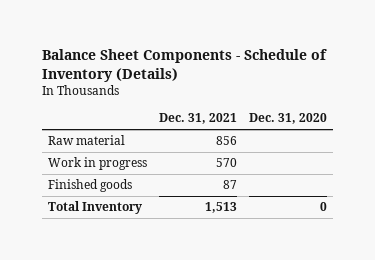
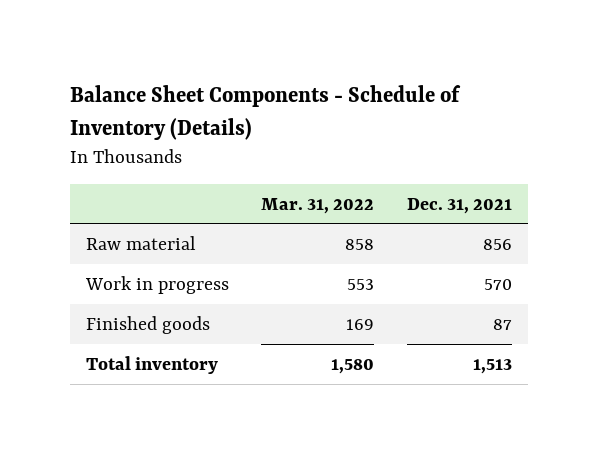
- | Dec. 31, 2021 | Dec. 31, 2020
+ | Mar. 31, 2022 | Dec. 31, 2021
- Total Inventory | 1,513 | 0
+ Total inventory | 1,580 | 1,513

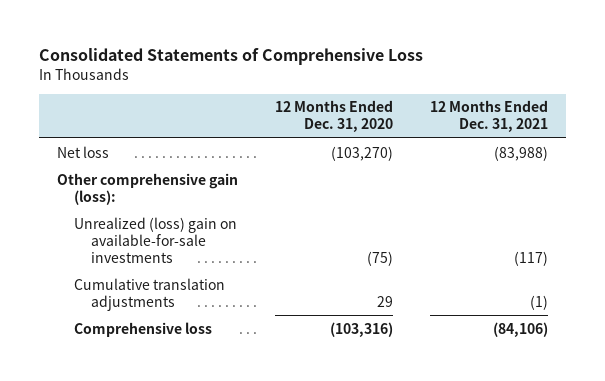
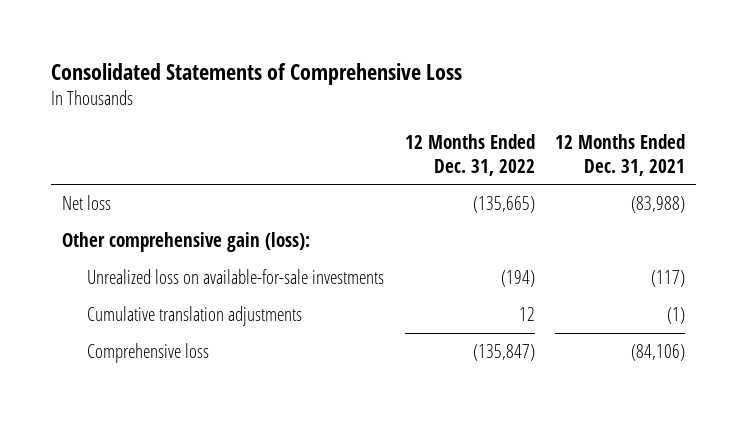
- | 12 Months Ended Dec. 31, 2020 | 12 Months Ended Dec. 31, 2021
+ | 12 Months Ended Dec. 31, 2022 | 12 Months Ended Dec. 31, 2021
- Unrealized (loss) gain on available-for-sale investments | (75) | (117)
+ Unrealized loss on available-for-sale investments | (194) | (117)

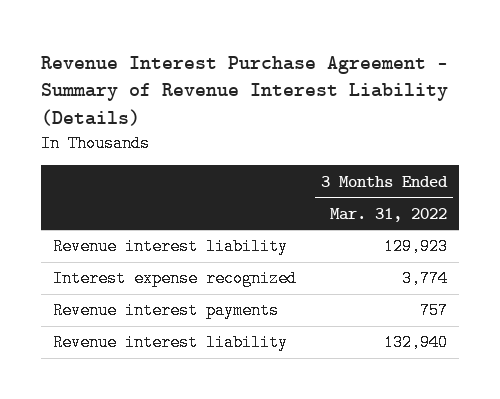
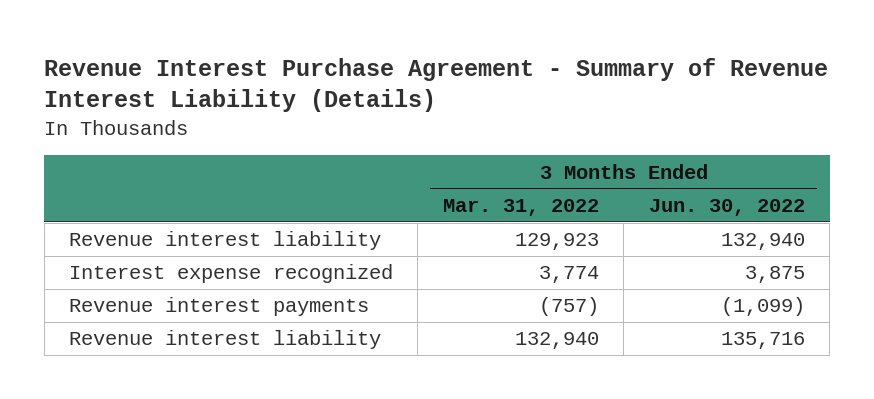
- | 3 Months Ended Mar. 31, 2022
+ | 3 Months Ended Mar. 31, 2022 | 3 Months Ended Jun. 30, 2022
- Revenue interest payments | 757
+ Revenue interest payments | (757) | (1,099)

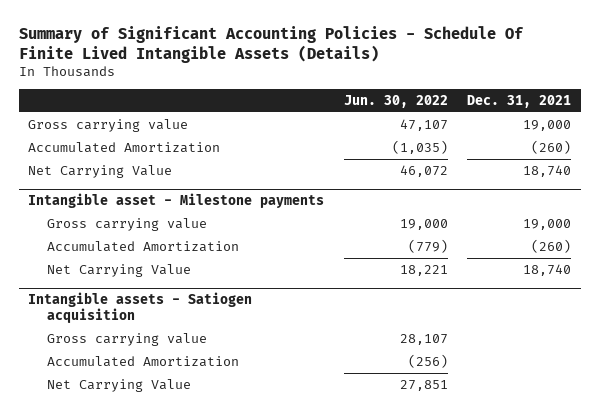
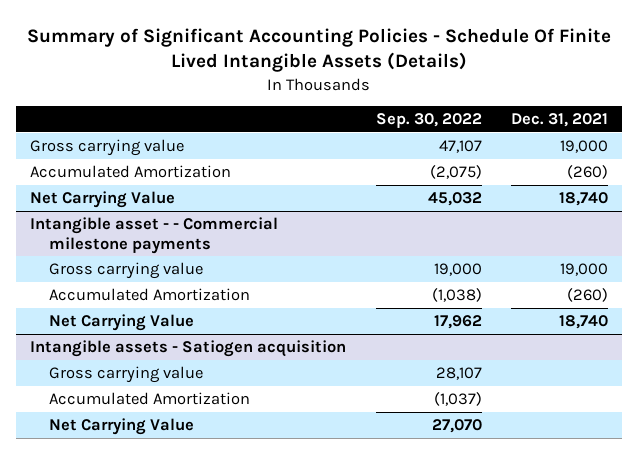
- | Jun. 30, 2022 | Dec. 31, 2021
+ | Sep. 30, 2022 | Dec. 31, 2021
- Intangible asset - Milestone payments
+ Intangible asset - - Commercial milestone payments

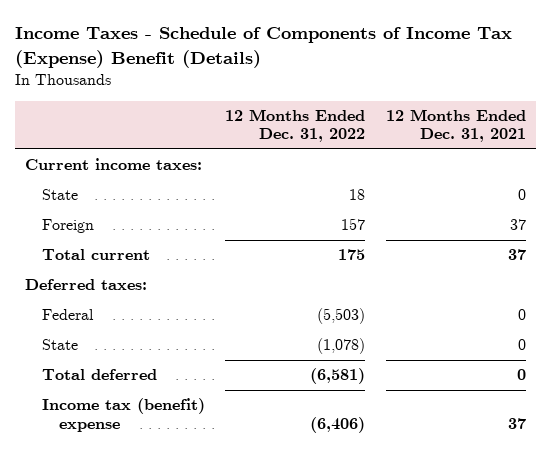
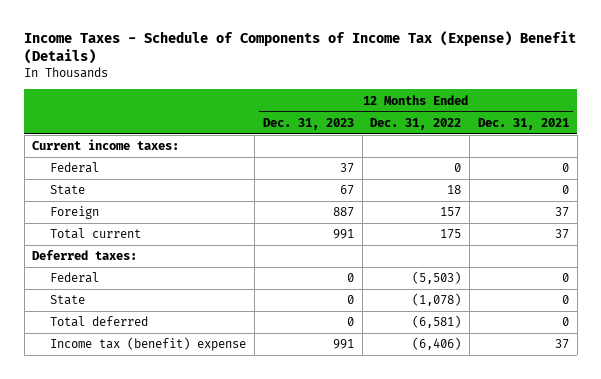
- | 12 Months Ended Dec. 31, 2022 | 12 Months Ended Dec. 31, 2021
+ | 12 Months Ended Dec. 31, 2023 | 12 Months Ended Dec. 31, 2022 | 12 Months Ended Dec. 31, 2021
+ Federal | 37 | 0 | 0

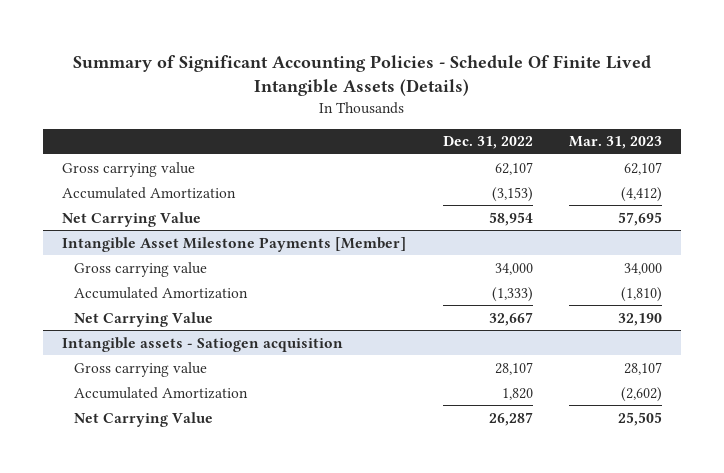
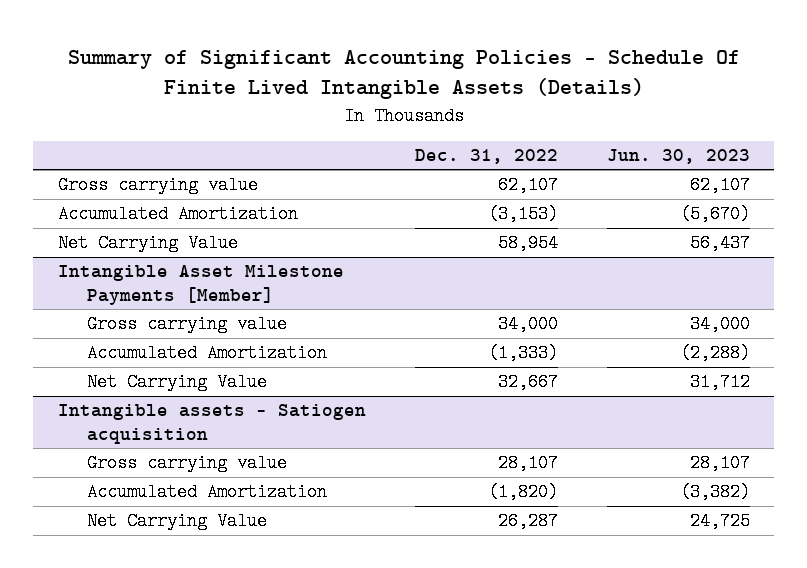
- | Dec. 31, 2022 | Mar. 31, 2023
+ | Dec. 31, 2022 | Jun. 30, 2023
@ Intangible assets - Satiogen acquisition
- Accumulated Amortization | 1,820 | (2,602)
+ Accumulated Amortization | (1,820) | (3,382)

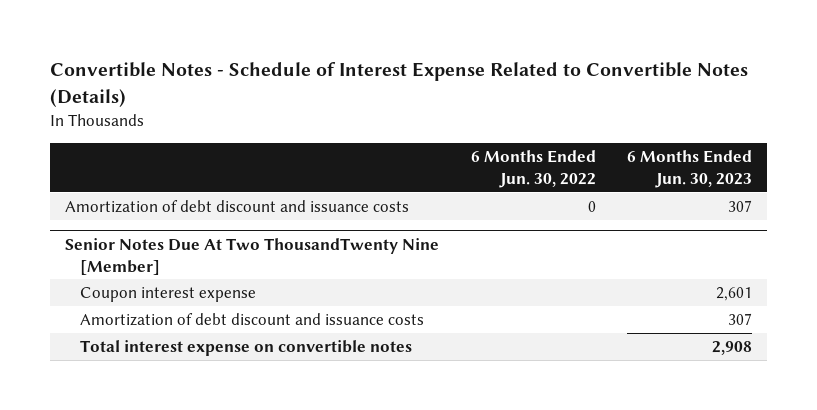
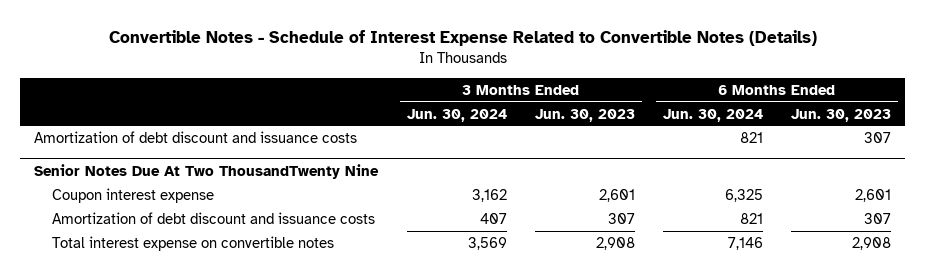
- | 6 Months Ended Jun. 30, 2022 | 6 Months Ended Jun. 30, 2023
+ | 3 Months Ended Jun. 30, 2024 | 3 Months Ended Jun. 30, 2023 | 6 Months Ended Jun. 30, 2024 | 6 Months Ended Jun. 30, 2023
- Senior Notes Due At Two ThousandTwenty Nine [Member]
+ Senior Notes Due At Two ThousandTwenty Nine

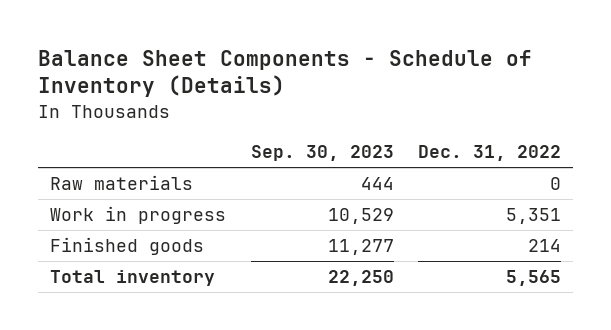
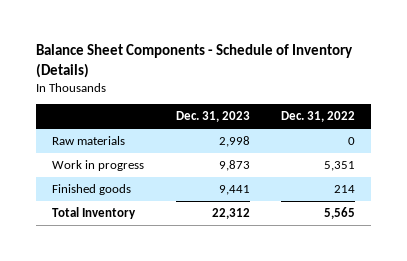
- | Sep. 30, 2023 | Dec. 31, 2022
+ | Dec. 31, 2023 | Dec. 31, 2022
- Total inventory | 22,250 | 5,565
+ Total Inventory | 22,312 | 5,565

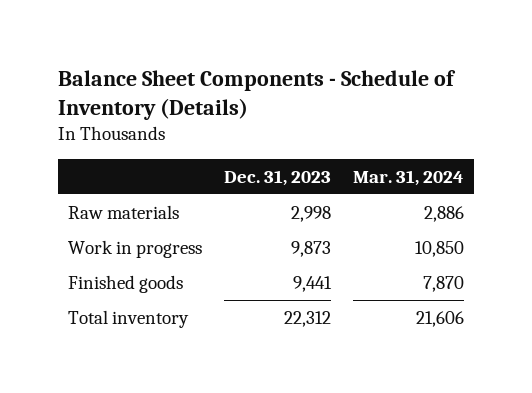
- | Dec. 31, 2023 | Dec. 31, 2022
+ | Dec. 31, 2023 | Mar. 31, 2024
- Total Inventory | 22,312 | 5,565
+ Total inventory | 22,312 | 21,606

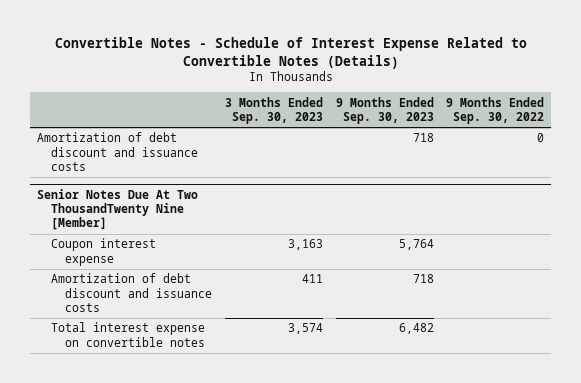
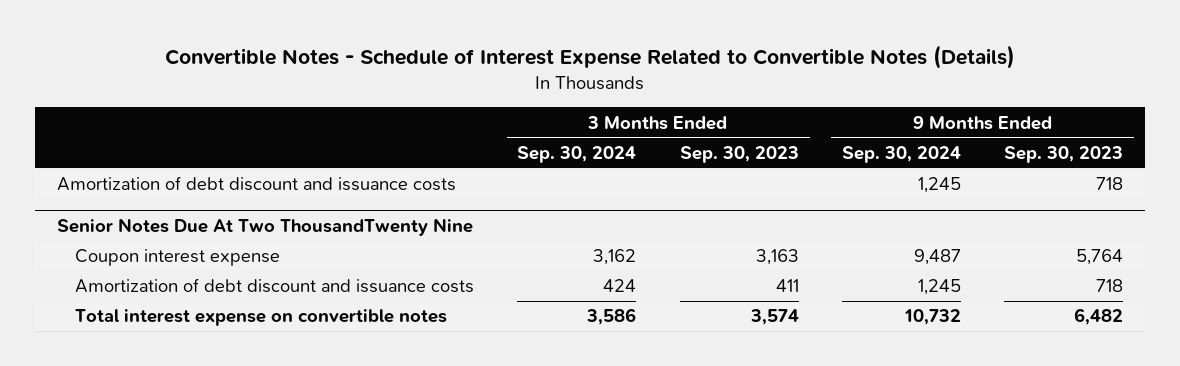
- | 3 Months Ended Sep. 30, 2023 | 9 Months Ended Sep. 30, 2023 | 9 Months Ended Sep. 30, 2022
+ | 3 Months Ended Sep. 30, 2024 | 3 Months Ended Sep. 30, 2023 | 9 Months Ended Sep. 30, 2024 | 9 Months Ended Sep. 30, 2023
- Senior Notes Due At Two ThousandTwenty Nine [Member]
+ Senior Notes Due At Two ThousandTwenty Nine

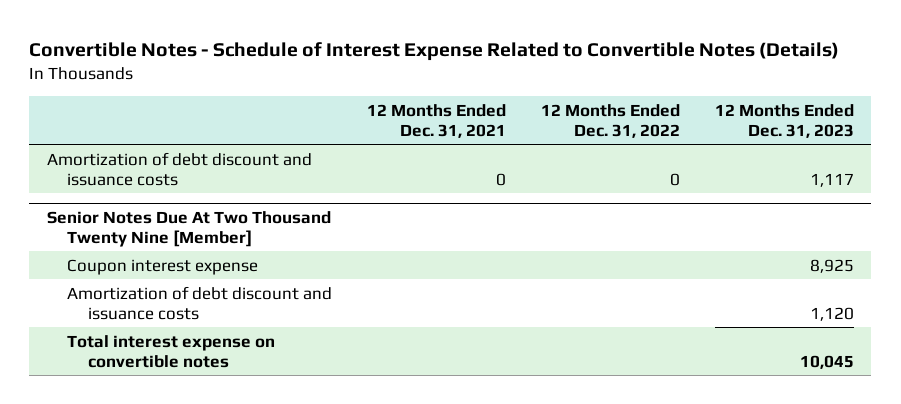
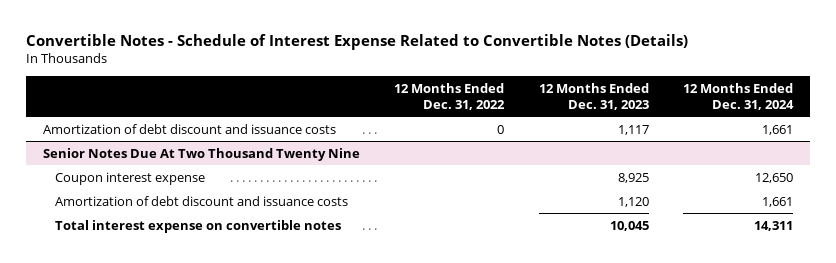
- | 12 Months Ended Dec. 31, 2021 | 12 Months Ended Dec. 31, 2022 | 12 Months Ended Dec. 31, 2023
+ | 12 Months Ended Dec. 31, 2022 | 12 Months Ended Dec. 31, 2023 | 12 Months Ended Dec. 31, 2024
- Senior Notes Due At Two Thousand Twenty Nine [Member]
+ Senior Notes Due At Two Thousand Twenty Nine

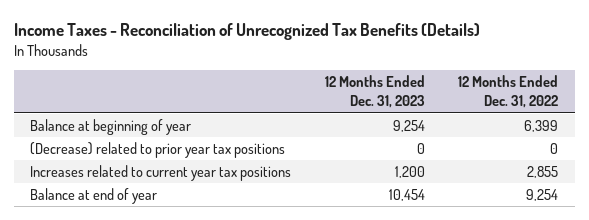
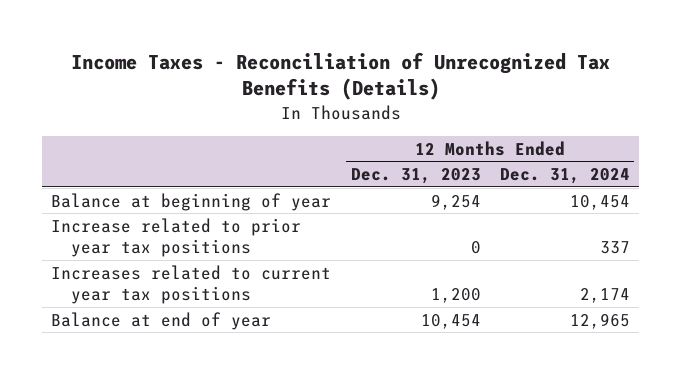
- | 12 Months Ended Dec. 31, 2023 | 12 Months Ended Dec. 31, 2022
+ | 12 Months Ended Dec. 31, 2023 | 12 Months Ended Dec. 31, 2024
- (Decrease) related to prior year tax positions | 0 | 0
+ Increase related to prior year tax positions | 0 | 337

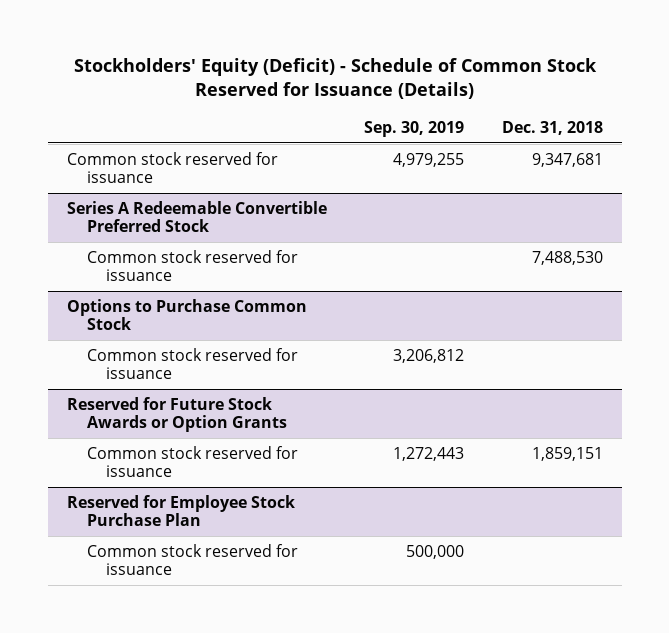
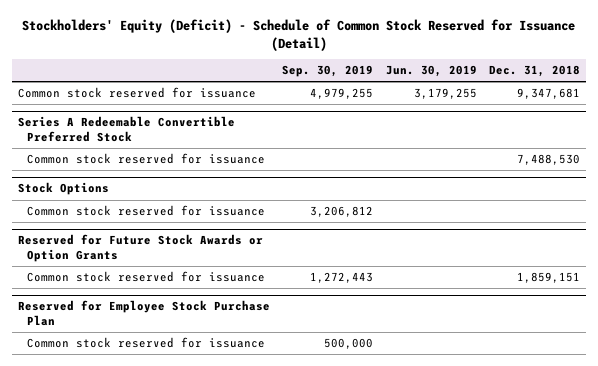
- Stockholders' Equity (Deficit) - Schedule of Common Stock Reserved for Issuance (Details)
+ Stockholders' Equity (Deficit) - Schedule of Common Stock Reserved for Issuance (Detail)
- | Sep. 30, 2019 | Dec. 31, 2018
+ | Sep. 30, 2019 | Jun. 30, 2019 | Dec. 31, 2018
- Options to Purchase Common Stock
+ Stock Options

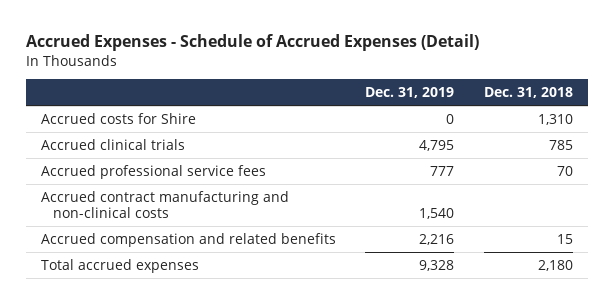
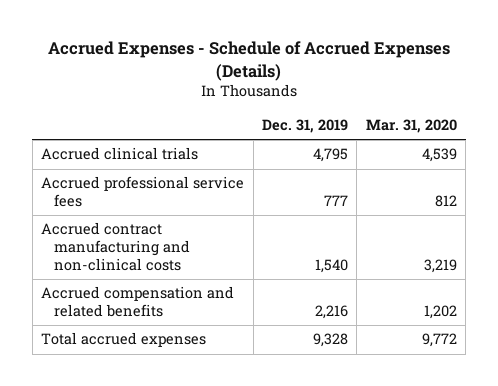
- Accrued Expenses - Schedule of Accrued Expenses (Detail)
+ Accrued Expenses - Schedule of Accrued Expenses (Details)
- | Dec. 31, 2019 | Dec. 31, 2018
+ | Dec. 31, 2019 | Mar. 31, 2020
- Accrued costs for Shire | 0 | 1,310

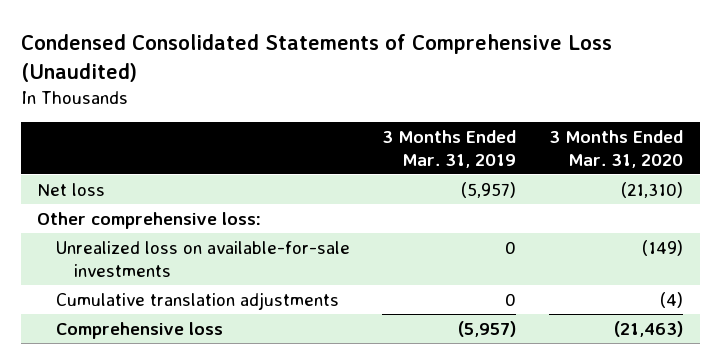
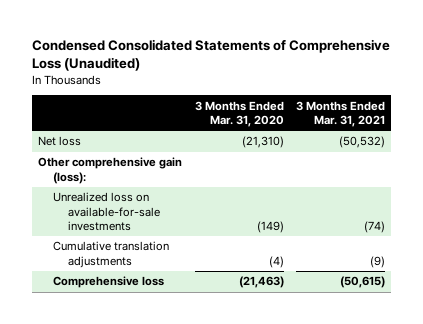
- | 3 Months Ended Mar. 31, 2019 | 3 Months Ended Mar. 31, 2020
+ | 3 Months Ended Mar. 31, 2020 | 3 Months Ended Mar. 31, 2021
- Other comprehensive loss:
+ Other comprehensive gain (loss):

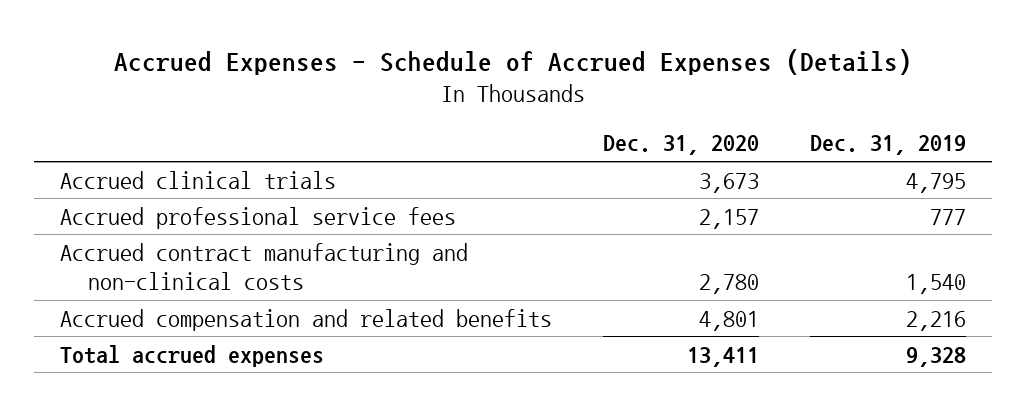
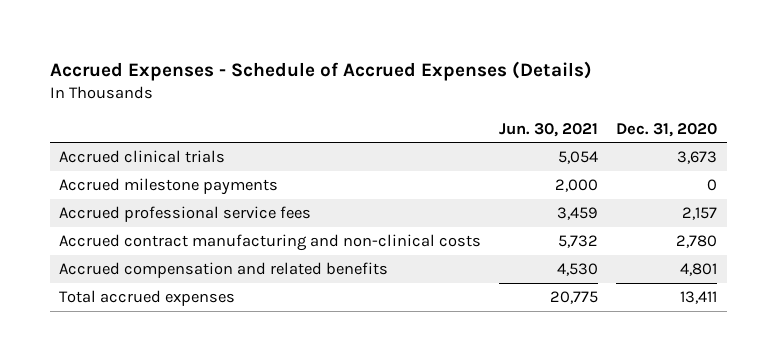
- | Dec. 31, 2020 | Dec. 31, 2019
+ | Jun. 30, 2021 | Dec. 31, 2020
+ Accrued milestone payments | 2,000 | 0

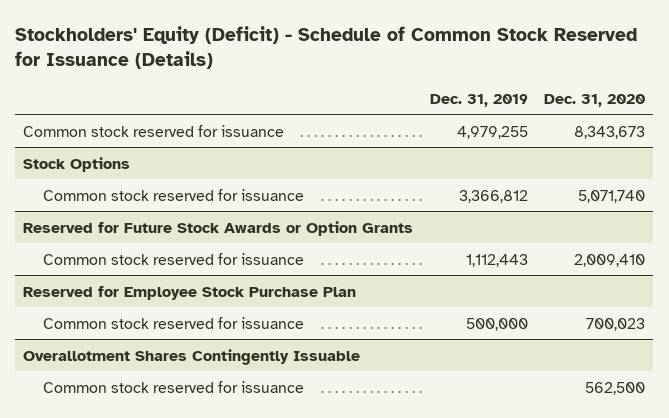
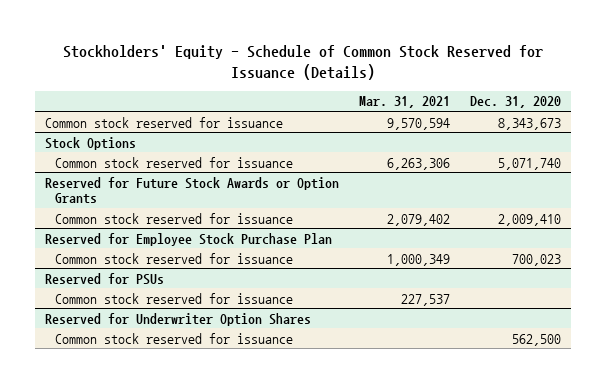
- Stockholders' Equity (Deficit) - Schedule of Common Stock Reserved for Issuance (Details)
+ Stockholders' Equity - Schedule of Common Stock Reserved for Issuance (Details)
- | Dec. 31, 2019 | Dec. 31, 2020
+ | Mar. 31, 2021 | Dec. 31, 2020
- Overallotment Shares Contingently Issuable
+ Reserved for PSUs
+ Common stock reserved for issuance | 227,537 |
+ Reserved for Underwriter Option Shares

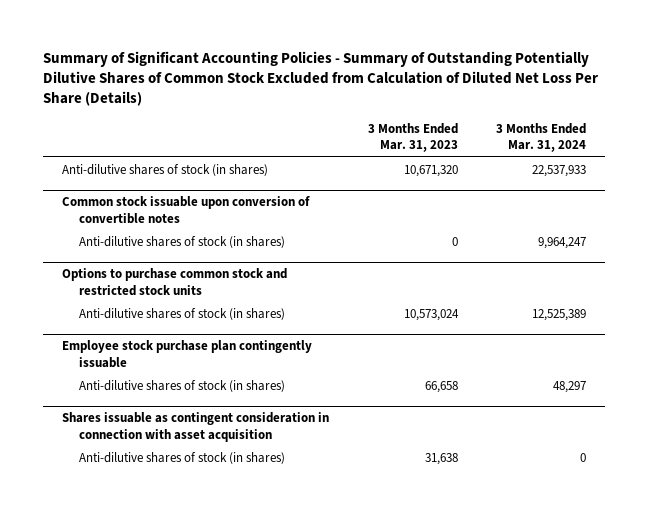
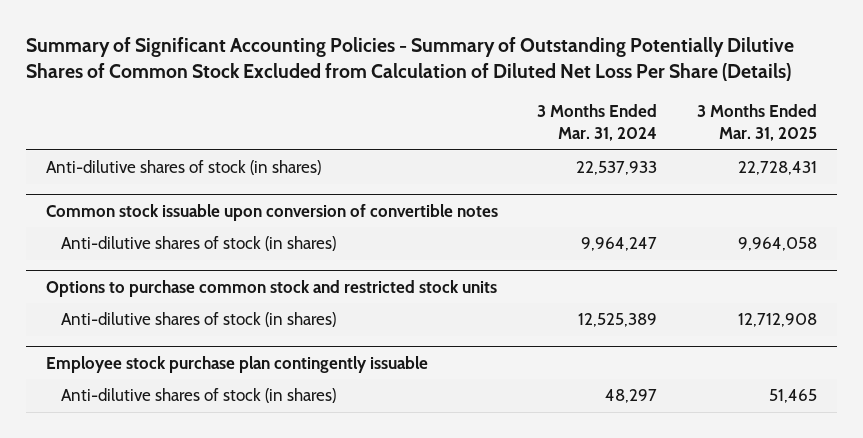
- | 3 Months Ended Mar. 31, 2023 | 3 Months Ended Mar. 31, 2024
+ | 3 Months Ended Mar. 31, 2024 | 3 Months Ended Mar. 31, 2025
- Shares issuable as contingent consideration in connection with asset acquisition
- Anti-dilutive shares of stock (in shares) | 31,638 | 0

